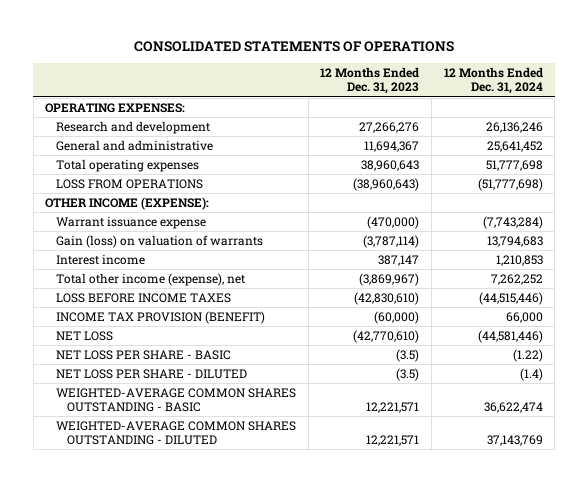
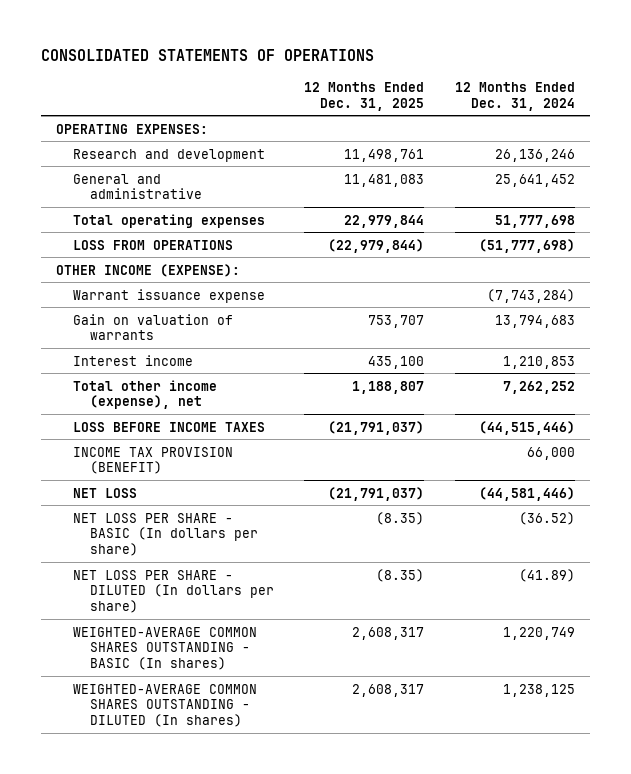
- | 12 Months Ended Dec. 31, 2023 | 12 Months Ended Dec. 31, 2024
+ | 12 Months Ended Dec. 31, 2025 | 12 Months Ended Dec. 31, 2024
- Gain (loss) on valuation of warrants | (3,787,114) | 13,794,683
+ Gain on valuation of warrants | 753,707 | 13,794,683
- NET LOSS PER SHARE - BASIC | (3.5) | (1.22)
- NET LOSS PER SHARE - DILUTED | (3.5) | (1.4)
- WEIGHTED-AVERAGE COMMON SHARES OUTSTANDING - BASIC | 12,221,571 | 36,622,474
- WEIGHTED-AVERAGE COMMON SHARES OUTSTANDING - DILUTED | 12,221,571 | 37,143,769
+ NET LOSS PER SHARE - BASIC (In dollars per share) | (8.35) | (36.52)
+ NET LOSS PER SHARE - DILUTED (In dollars per share) | (8.35) | (41.89)
+ WEIGHTED-AVERAGE COMMON SHARES OUTSTANDING - BASIC (In shares) | 2,608,317 | 1,220,749
+ WEIGHTED-AVERAGE COMMON SHARES OUTSTANDING - DILUTED (In shares) | 2,608,317 | 1,238,125

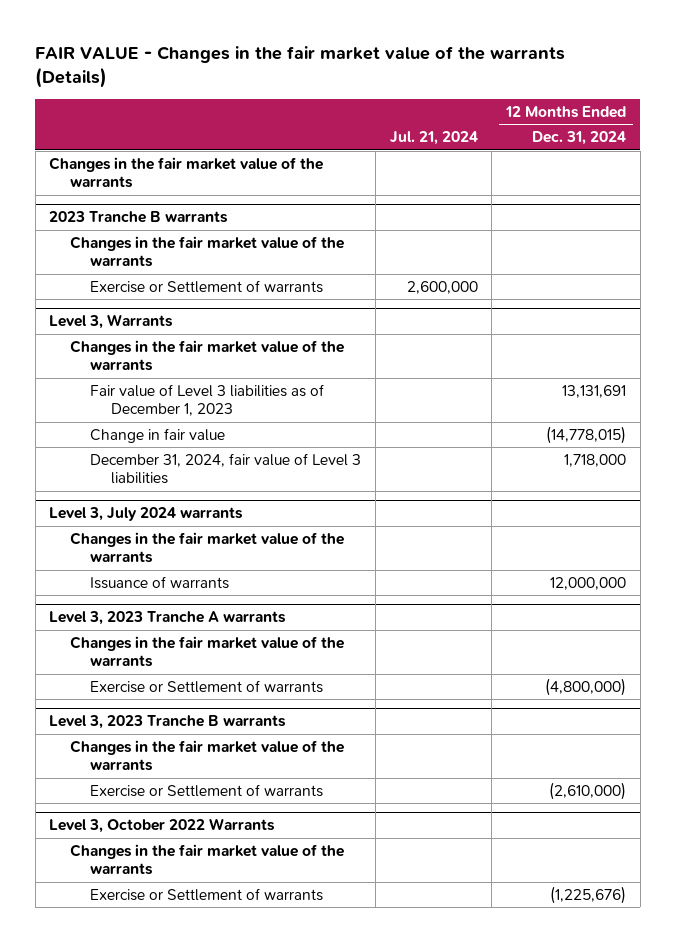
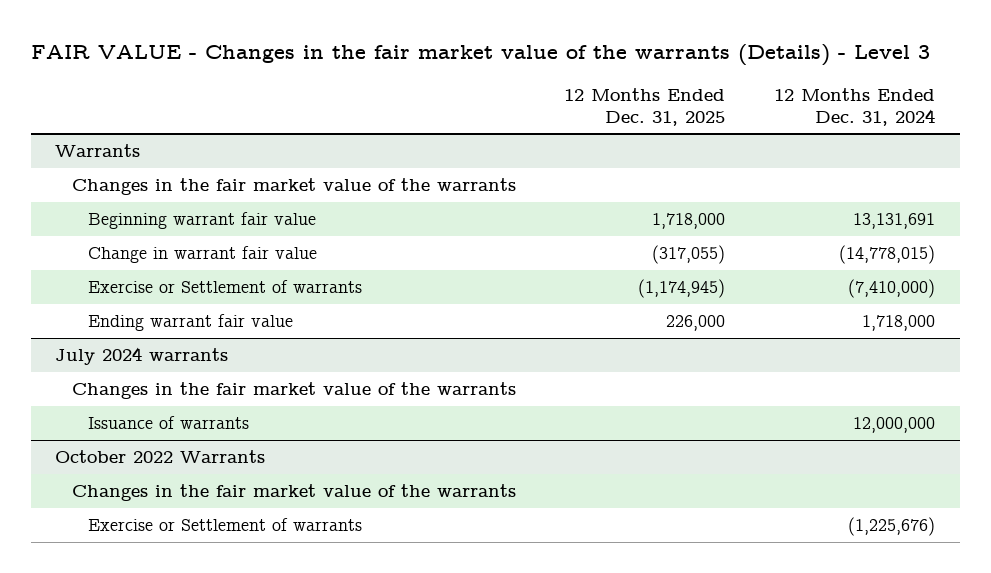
- FAIR VALUE - Changes in the fair market value of the warrants (Details)
+ FAIR VALUE - Changes in the fair market value of the warrants (Details) - Level 3
- | Jul. 21, 2024 | 12 Months Ended Dec. 31, 2024
+ | 12 Months Ended Dec. 31, 2025 | 12 Months Ended Dec. 31, 2024
- Changes in the fair market value of the warrants
- 2023 Tranche B warrants
- Changes in the fair market value of the warrants
- Exercise or Settlement of warrants | 2,600,000 |
- Level 3, Warrants
+ Warrants
- Fair value of Level 3 liabilities as of December 1, 2023 | | 13,131,691
- Change in fair value | | (14,778,015)
- December 31, 2024, fair value of Level 3 liabilities | | 1,718,000
- Level 3, July 2024 warrants
+ Beginning warrant fair value | 1,718,000 | 13,131,691
+ Change in warrant fair value | (317,055) | (14,778,015)
+ Exercise or Settlement of warrants | (1,174,945) | (7,410,000)
+ Ending warrant fair value | 226,000 | 1,718,000
+ July 2024 warrants
- Level 3, 2023 Tranche A warrants
- Changes in the fair market value of the warrants
- Exercise or Settlement of warrants | | (4,800,000)
- Level 3, 2023 Tranche B warrants
- Changes in the fair market value of the warrants
- Exercise or Settlement of warrants | | (2,610,000)
- Level 3, October 2022 Warrants
+ October 2022 Warrants

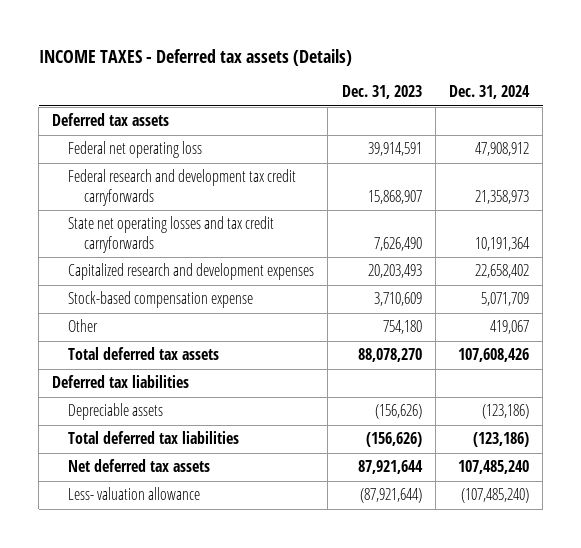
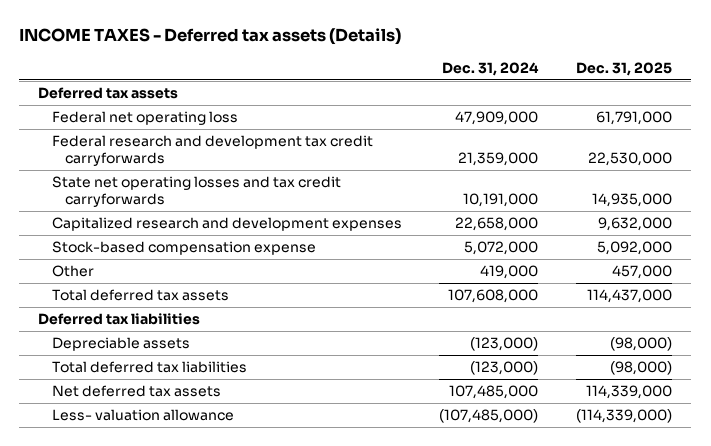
- | Dec. 31, 2023 | Dec. 31, 2024
+ | Dec. 31, 2024 | Dec. 31, 2025
- Federal net operating loss | 39,914,591 | 47,908,912
- Federal research and development tax credit carryforwards | 15,868,907 | 21,358,973
- State net operating losses and tax credit carryforwards | 7,626,490 | 10,191,364
- Capitalized research and development expenses | 20,203,493 | 22,658,402
- Stock-based compensation expense | 3,710,609 | 5,071,709
- Other | 754,180 | 419,067
- Total deferred tax assets | 88,078,270 | 107,608,426
+ Federal net operating loss | 47,909,000 | 61,791,000
+ Federal research and development tax credit carryforwards | 21,359,000 | 22,530,000
+ State net operating losses and tax credit carryforwards | 10,191,000 | 14,935,000
+ Capitalized research and development expenses | 22,658,000 | 9,632,000
+ Stock-based compensation expense | 5,072,000 | 5,092,000
+ Other | 419,000 | 457,000
+ Total deferred tax assets | 107,608,000 | 114,437,000
- Depreciable assets | (156,626) | (123,186)
- Total deferred tax liabilities | (156,626) | (123,186)
- Net deferred tax assets | 87,921,644 | 107,485,240
- Less- valuation allowance | (87,921,644) | (107,485,240)
+ Depreciable assets | (123,000) | (98,000)
+ Total deferred tax liabilities | (123,000) | (98,000)
+ Net deferred tax assets | 107,485,000 | 114,339,000
+ Less- valuation allowance | (107,485,000) | (114,339,000)

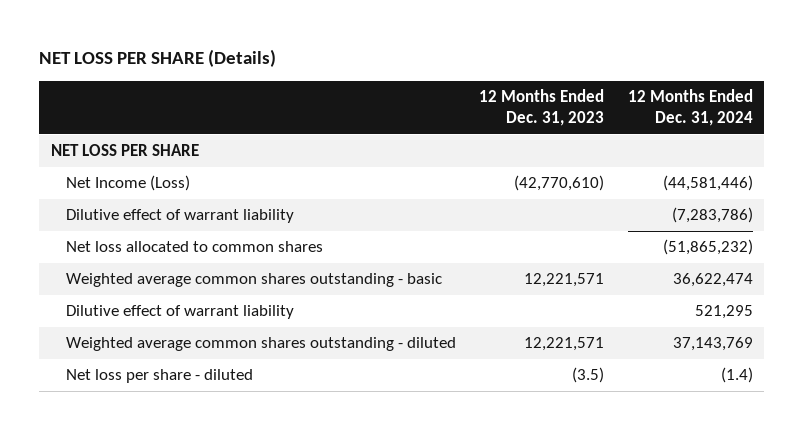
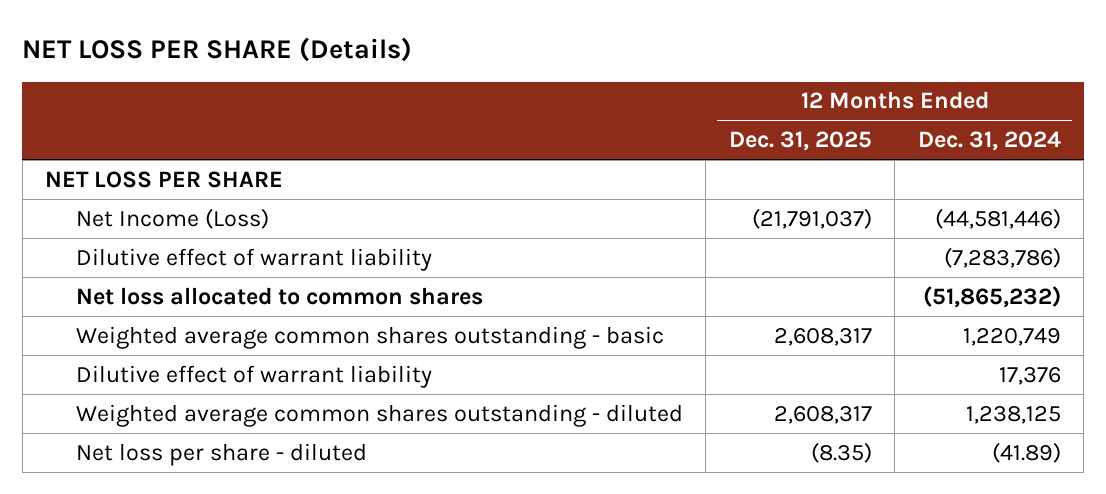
- | 12 Months Ended Dec. 31, 2023 | 12 Months Ended Dec. 31, 2024
+ | 12 Months Ended Dec. 31, 2025 | 12 Months Ended Dec. 31, 2024
- Weighted average common shares outstanding - basic | 12,221,571 | 36,622,474
- Dilutive effect of warrant liability | | 521,295
- Weighted average common shares outstanding - diluted | 12,221,571 | 37,143,769
- Net loss per share - diluted | (3.5) | (1.4)
+ Weighted average common shares outstanding - basic | 2,608,317 | 1,220,749
+ Dilutive effect of warrant liability | | 17,376
+ Weighted average common shares outstanding - diluted | 2,608,317 | 1,238,125
+ Net loss per share - diluted | (8.35) | (41.89)

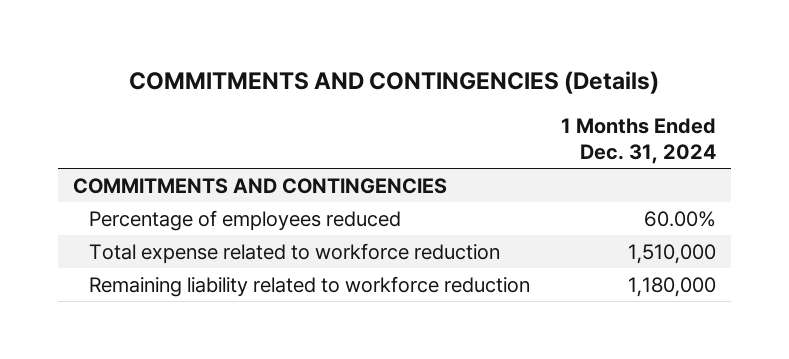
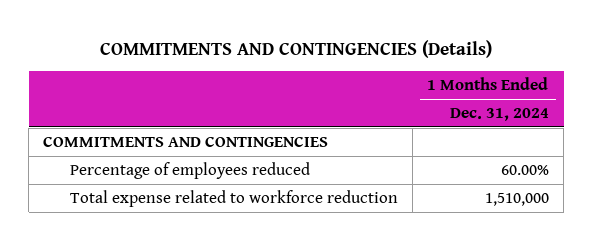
- Remaining liability related to workforce reduction | 1,180,000

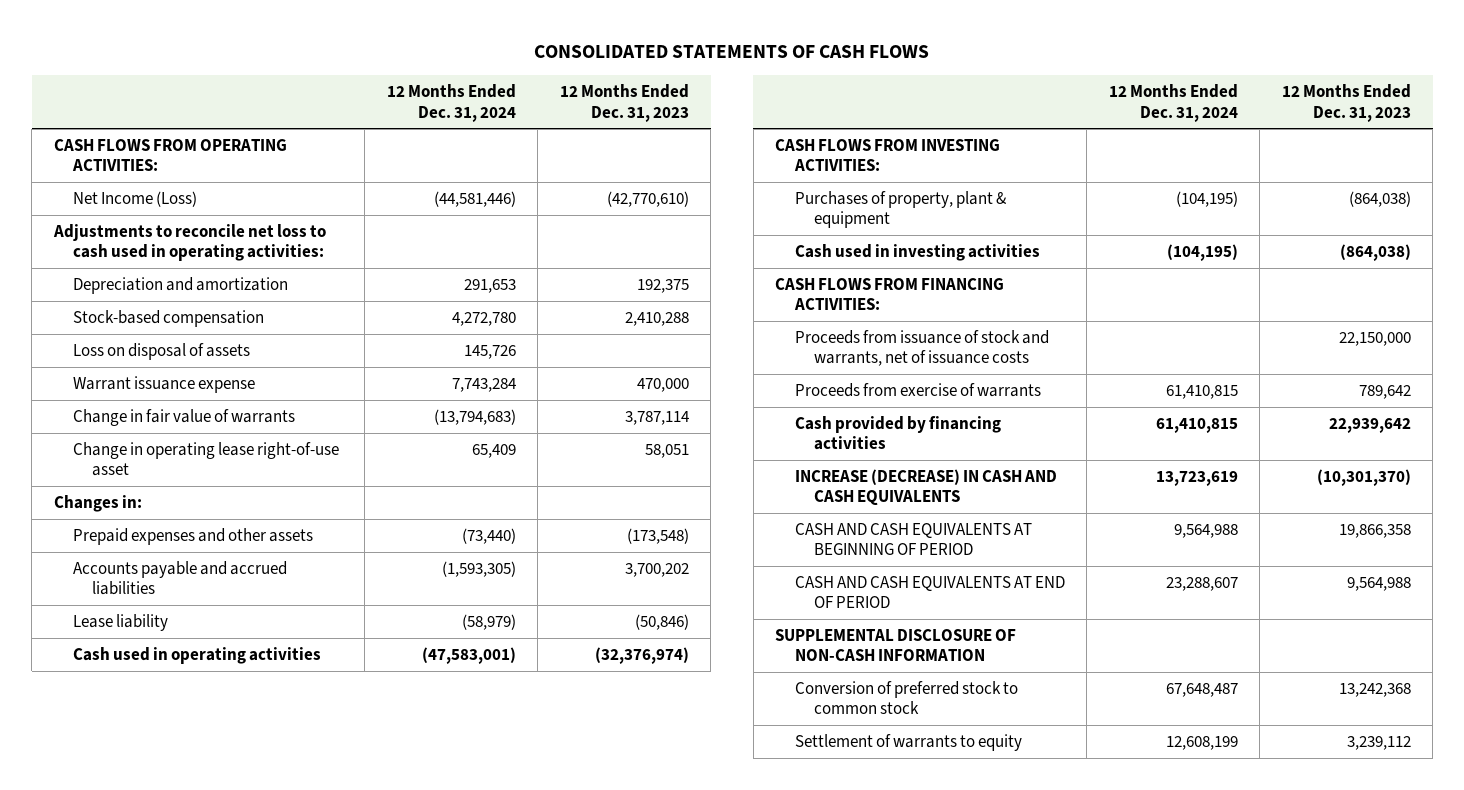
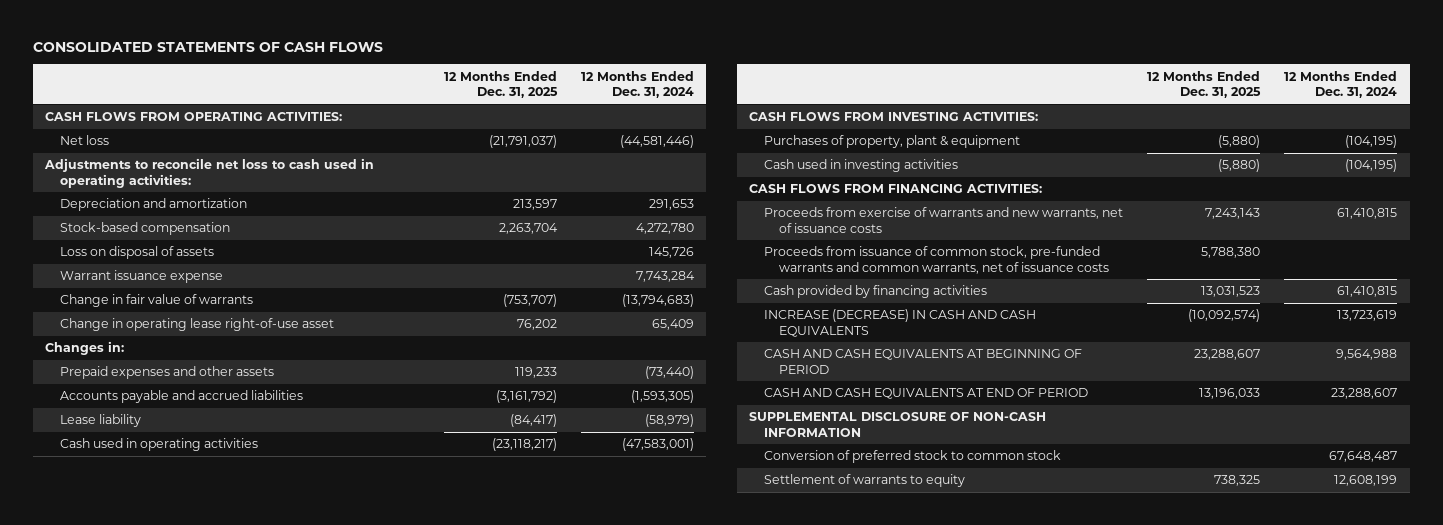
- | 12 Months Ended Dec. 31, 2024 | 12 Months Ended Dec. 31, 2023
+ | 12 Months Ended Dec. 31, 2025 | 12 Months Ended Dec. 31, 2024
- Net Income (Loss) | (44,581,446) | (42,770,610)
+ Net loss | (21,791,037) | (44,581,446)
- Proceeds from issuance of stock and warrants, net of issuance costs | | 22,150,000
- Proceeds from exercise of warrants | 61,410,815 | 789,642
+ Proceeds from exercise of warrants and new warrants, net of issuance costs | 7,243,143 | 61,410,815
+ Proceeds from issuance of common stock, pre-funded warrants and common warrants, net of issuance costs | 5,788,380 |

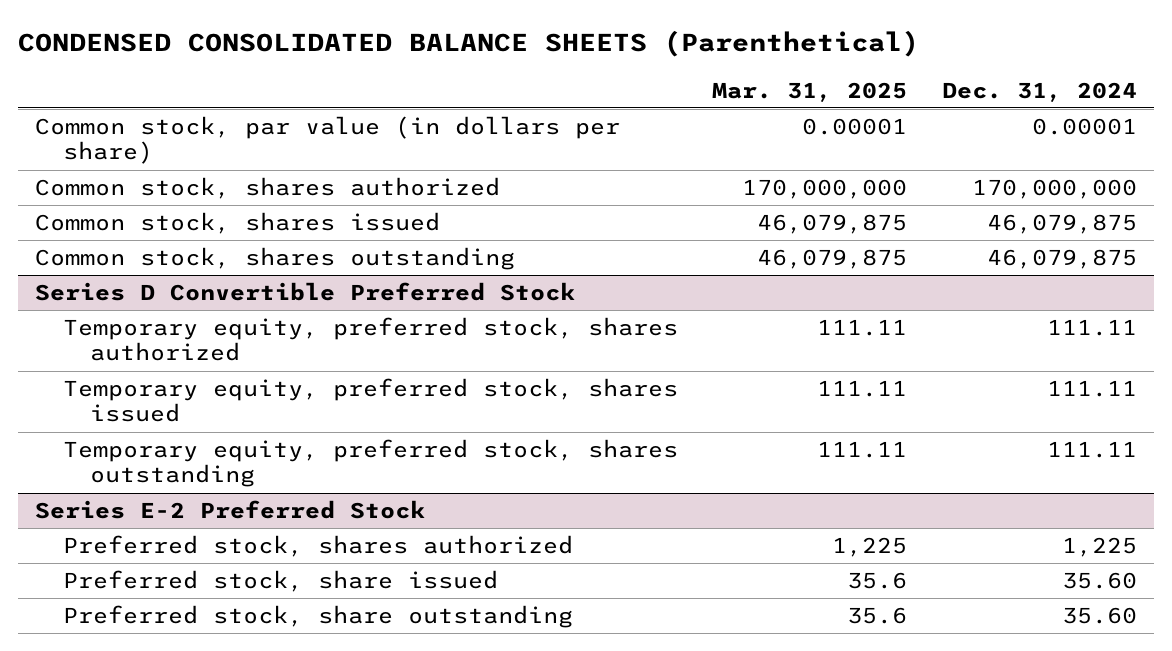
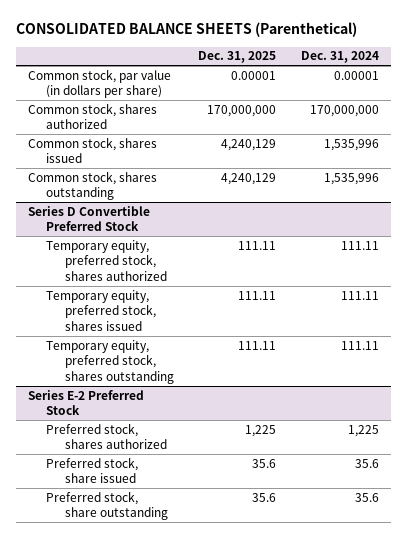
- CONDENSED CONSOLIDATED BALANCE SHEETS (Parenthetical)
+ CONSOLIDATED BALANCE SHEETS (Parenthetical)
- | Mar. 31, 2025 | Dec. 31, 2024
+ | Dec. 31, 2025 | Dec. 31, 2024
- Common stock, shares issued | 46,079,875 | 46,079,875
- Common stock, shares outstanding | 46,079,875 | 46,079,875
+ Common stock, shares issued | 4,240,129 | 1,535,996
+ Common stock, shares outstanding | 4,240,129 | 1,535,996
@ Series E-2 Preferred Stock
- Preferred stock, share issued | 35.6 | 35.60
- Preferred stock, share outstanding | 35.6 | 35.60
+ Preferred stock, share issued | 35.6 | 35.6
+ Preferred stock, share outstanding | 35.6 | 35.6

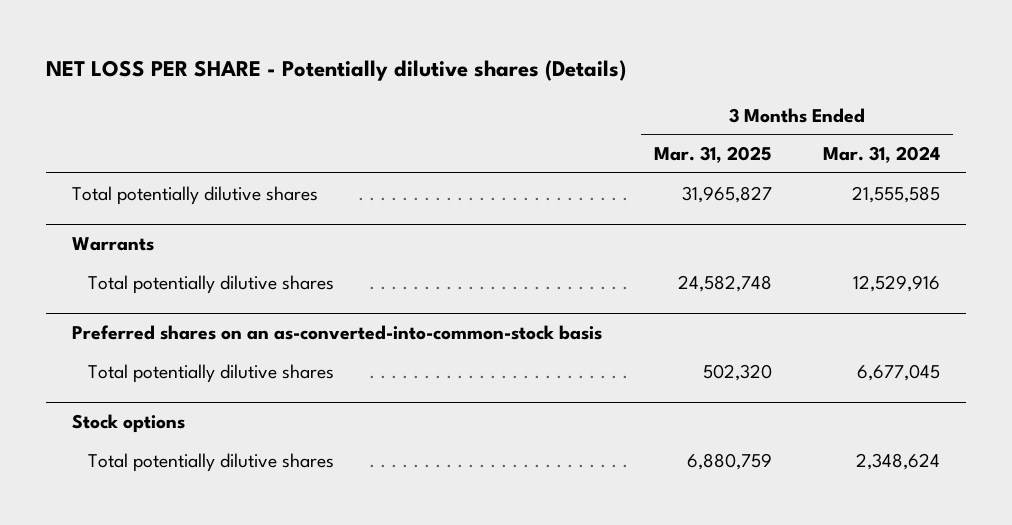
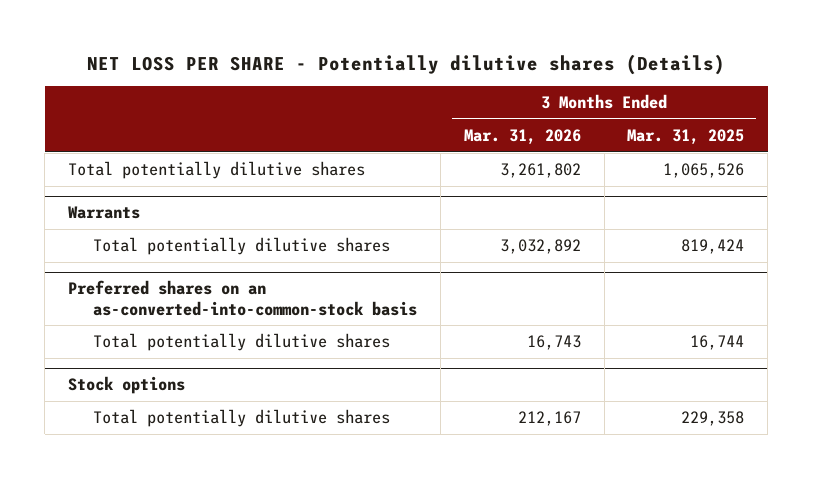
- | 3 Months Ended Mar. 31, 2025 | 3 Months Ended Mar. 31, 2024
+ | 3 Months Ended Mar. 31, 2026 | 3 Months Ended Mar. 31, 2025
- Total potentially dilutive shares | 31,965,827 | 21,555,585
+ Total potentially dilutive shares | 3,261,802 | 1,065,526
@ Warrants
- Total potentially dilutive shares | 24,582,748 | 12,529,916
+ Total potentially dilutive shares | 3,032,892 | 819,424
@ Preferred shares on an as-converted-into-common-stock basis
- Total potentially dilutive shares | 502,320 | 6,677,045
+ Total potentially dilutive shares | 16,743 | 16,744
@ Stock options
- Total potentially dilutive shares | 6,880,759 | 2,348,624
+ Total potentially dilutive shares | 212,167 | 229,358

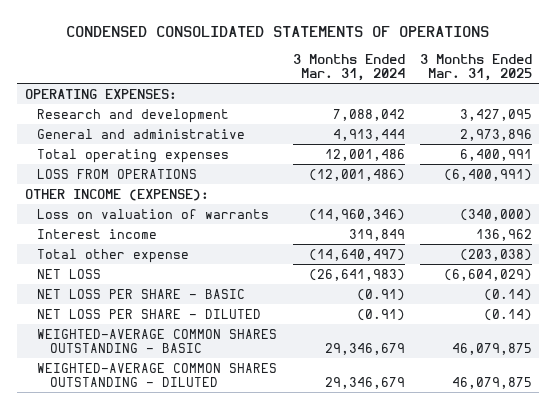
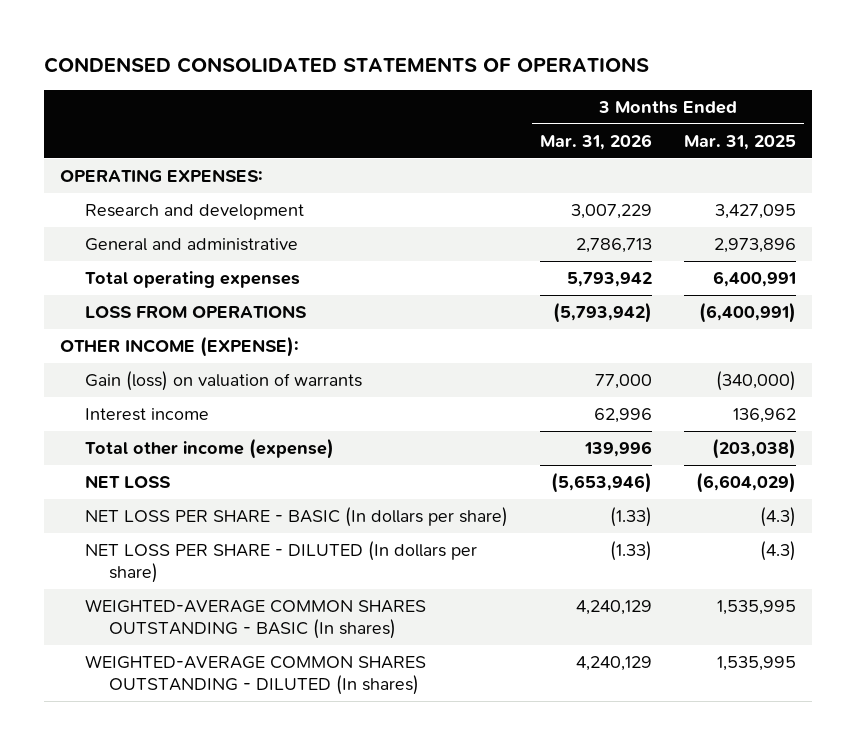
- | 3 Months Ended Mar. 31, 2024 | 3 Months Ended Mar. 31, 2025
+ | 3 Months Ended Mar. 31, 2026 | 3 Months Ended Mar. 31, 2025
- Loss on valuation of warrants | (14,960,346) | (340,000)
+ Gain (loss) on valuation of warrants | 77,000 | (340,000)
- Total other expense | (14,640,497) | (203,038)
+ Total other income (expense) | 139,996 | (203,038)
- NET LOSS PER SHARE - BASIC | (0.91) | (0.14)
- NET LOSS PER SHARE - DILUTED | (0.91) | (0.14)
- WEIGHTED-AVERAGE COMMON SHARES OUTSTANDING - BASIC | 29,346,679 | 46,079,875
- WEIGHTED-AVERAGE COMMON SHARES OUTSTANDING - DILUTED | 29,346,679 | 46,079,875
+ NET LOSS PER SHARE - BASIC (In dollars per share) | (1.33) | (4.3)
+ NET LOSS PER SHARE - DILUTED (In dollars per share) | (1.33) | (4.3)
+ WEIGHTED-AVERAGE COMMON SHARES OUTSTANDING - BASIC (In shares) | 4,240,129 | 1,535,995
+ WEIGHTED-AVERAGE COMMON SHARES OUTSTANDING - DILUTED (In shares) | 4,240,129 | 1,535,995

